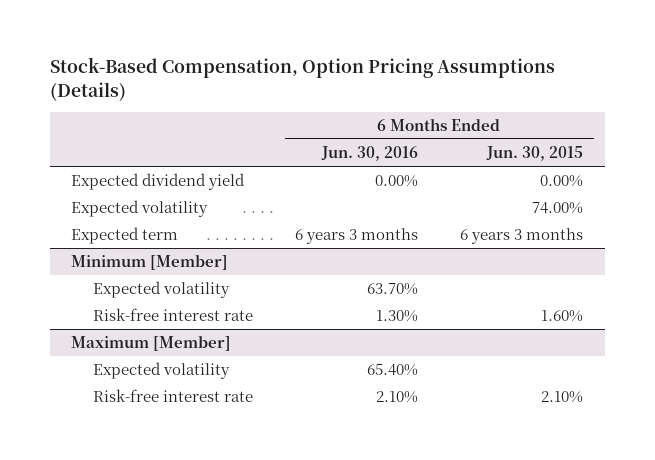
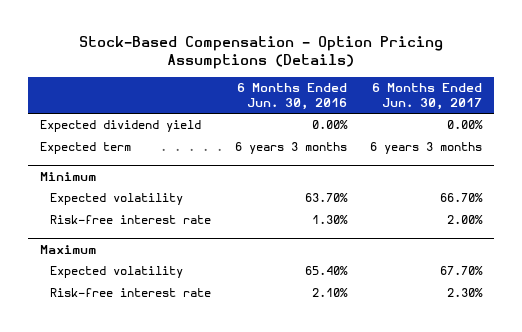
- Stock-Based Compensation, Option Pricing Assumptions (Details)
+ Stock-Based Compensation - Option Pricing Assumptions (Details)
- | 6 Months Ended Jun. 30, 2016 | 6 Months Ended Jun. 30, 2015
+ | 6 Months Ended Jun. 30, 2016 | 6 Months Ended Jun. 30, 2017
- Expected volatility | | 74.00%
- Minimum [Member]
+ Minimum
- Maximum [Member]
+ Maximum

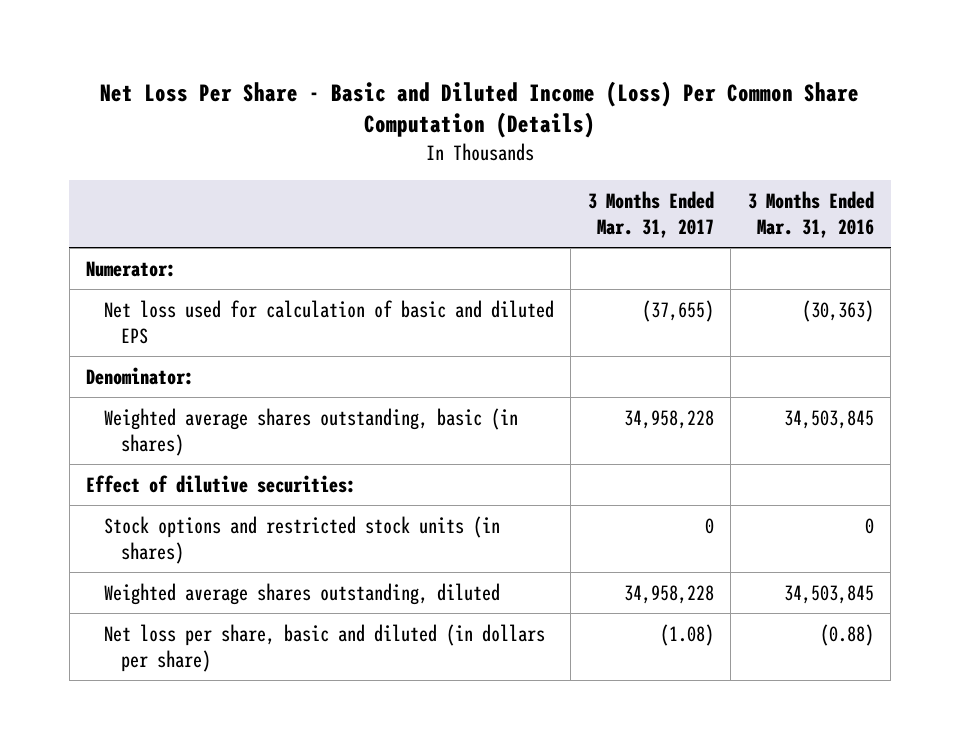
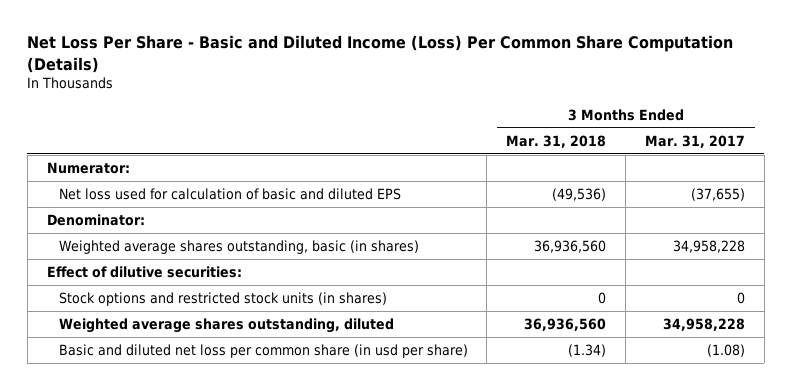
- | 3 Months Ended Mar. 31, 2017 | 3 Months Ended Mar. 31, 2016
+ | 3 Months Ended Mar. 31, 2018 | 3 Months Ended Mar. 31, 2017
- Net loss per share, basic and diluted (in dollars per share) | (1.08) | (0.88)
+ Basic and diluted net loss per common share (in usd per share) | (1.34) | (1.08)

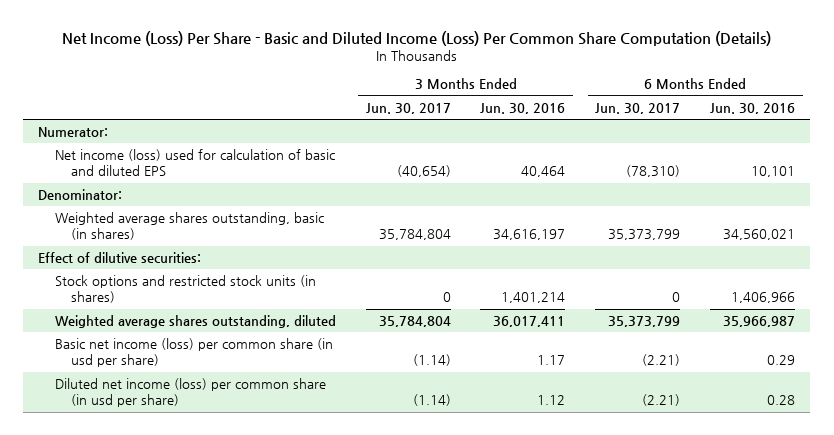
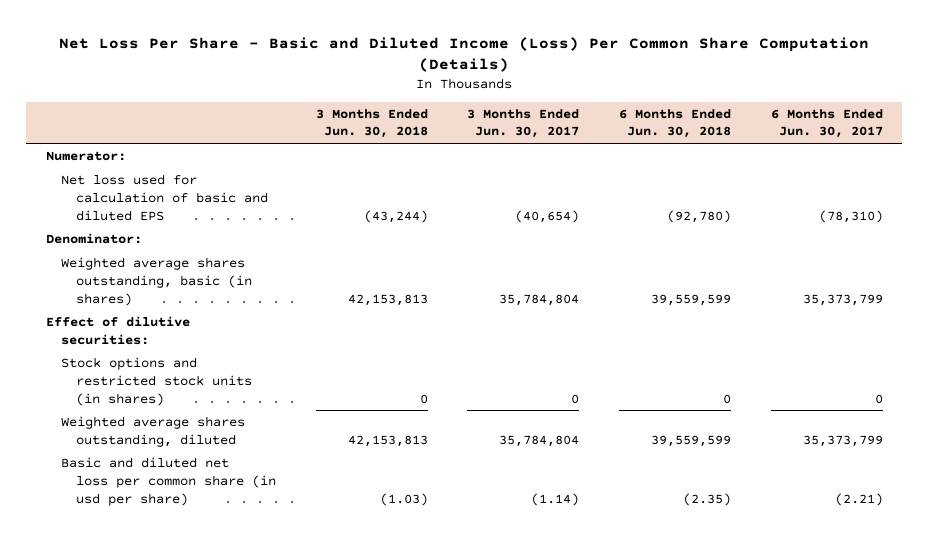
- Net Income (Loss) Per Share - Basic and Diluted Income (Loss) Per Common Share Computation (Details)
+ Net Loss Per Share - Basic and Diluted Income (Loss) Per Common Share Computation (Details)
- | 3 Months Ended Jun. 30, 2017 | 3 Months Ended Jun. 30, 2016 | 6 Months Ended Jun. 30, 2017 | 6 Months Ended Jun. 30, 2016
+ | 3 Months Ended Jun. 30, 2018 | 3 Months Ended Jun. 30, 2017 | 6 Months Ended Jun. 30, 2018 | 6 Months Ended Jun. 30, 2017
- Net income (loss) used for calculation of basic and diluted EPS | (40,654) | 40,464 | (78,310) | 10,101
+ Net loss used for calculation of basic and diluted EPS | (43,244) | (40,654) | (92,780) | (78,310)
- Basic net income (loss) per common share (in usd per share) | (1.14) | 1.17 | (2.21) | 0.29
- Diluted net income (loss) per common share (in usd per share) | (1.14) | 1.12 | (2.21) | 0.28
+ Basic and diluted net loss per common share (in usd per share) | (1.03) | (1.14) | (2.35) | (2.21)

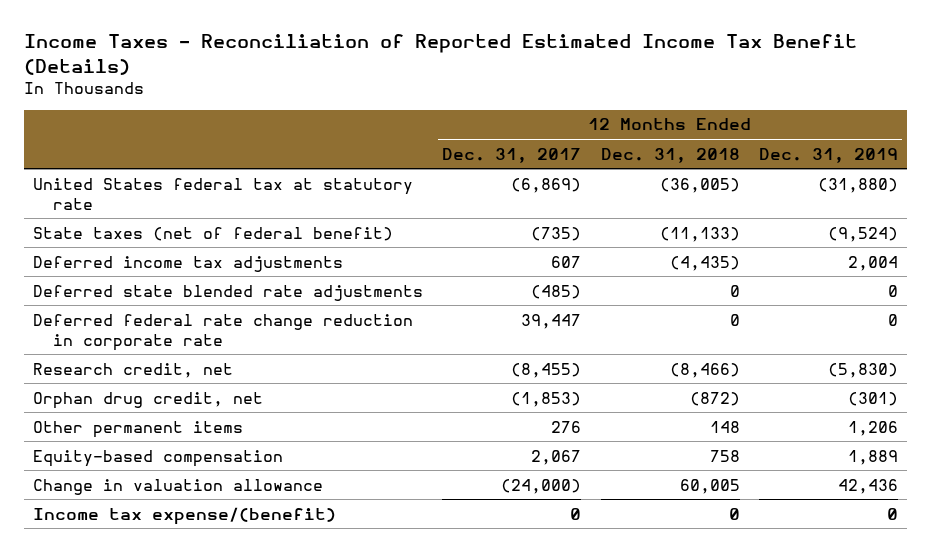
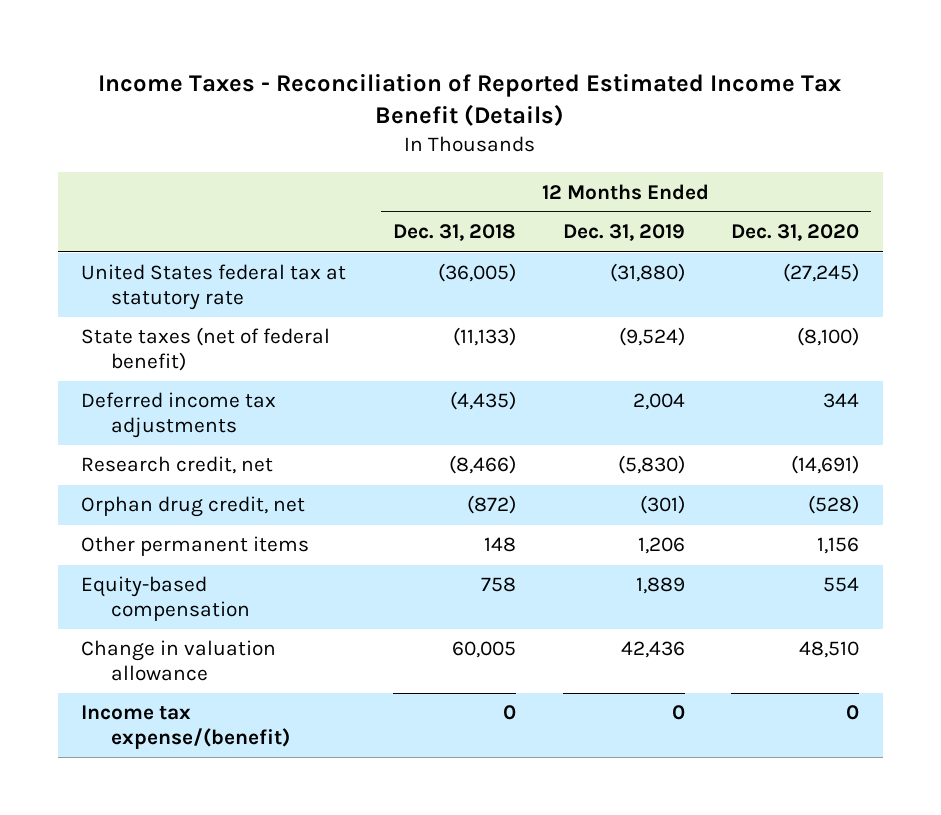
- | 12 Months Ended Dec. 31, 2017 | 12 Months Ended Dec. 31, 2018 | 12 Months Ended Dec. 31, 2019
+ | 12 Months Ended Dec. 31, 2018 | 12 Months Ended Dec. 31, 2019 | 12 Months Ended Dec. 31, 2020
- Deferred state blended rate adjustments | (485) | 0 | 0
- Deferred federal rate change reduction in corporate rate | 39,447 | 0 | 0

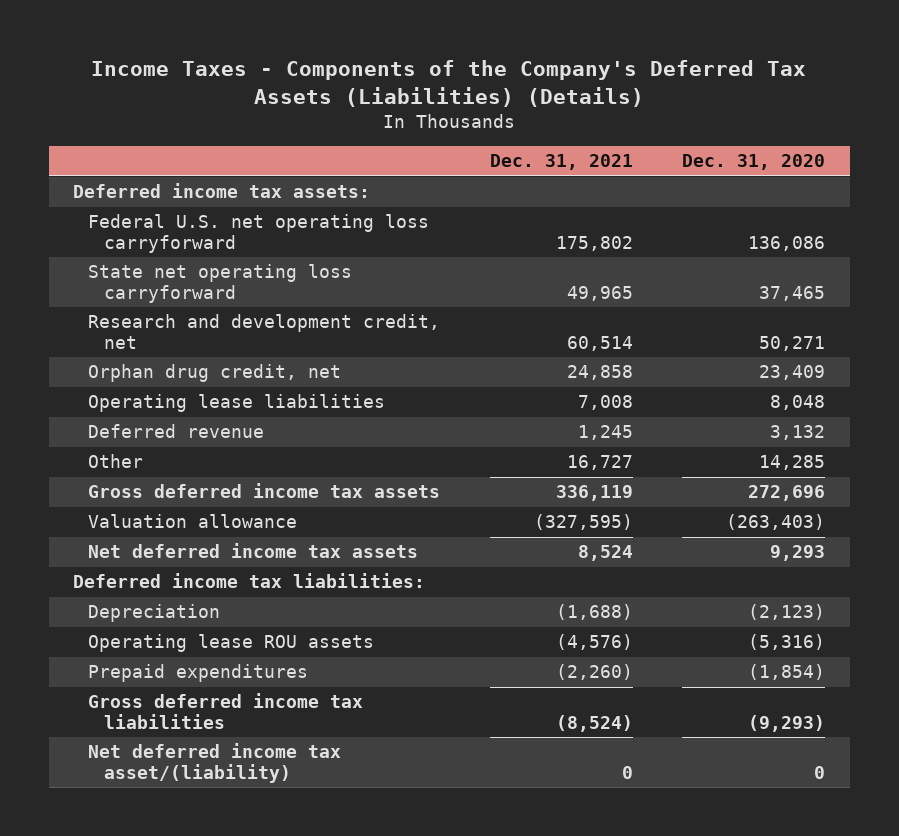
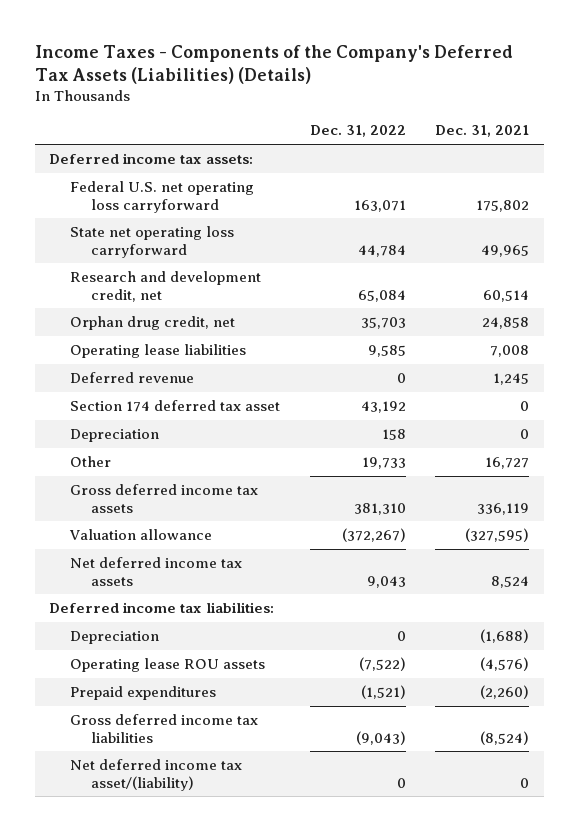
- | Dec. 31, 2021 | Dec. 31, 2020
+ | Dec. 31, 2022 | Dec. 31, 2021
+ Section 174 deferred tax asset | 43,192 | 0
+ Depreciation | 158 | 0

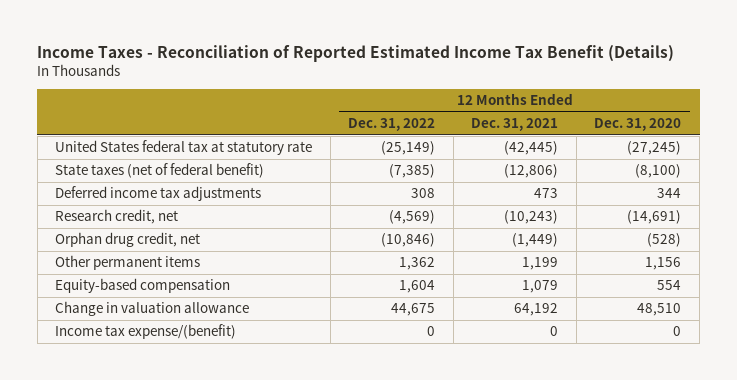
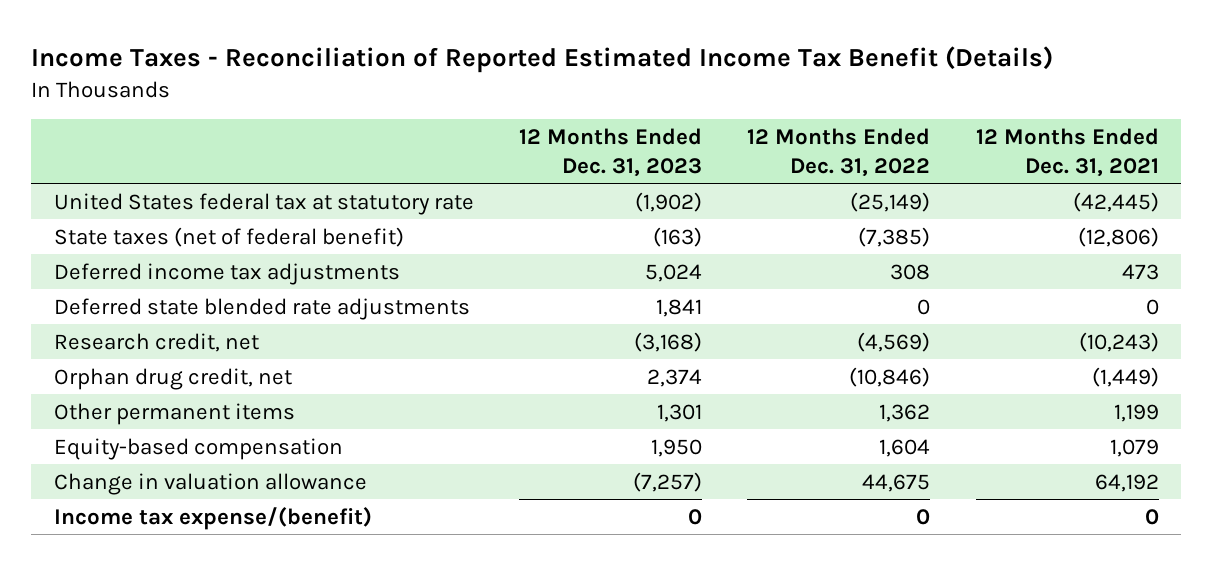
- | 12 Months Ended Dec. 31, 2022 | 12 Months Ended Dec. 31, 2021 | 12 Months Ended Dec. 31, 2020
+ | 12 Months Ended Dec. 31, 2023 | 12 Months Ended Dec. 31, 2022 | 12 Months Ended Dec. 31, 2021
+ Deferred state blended rate adjustments | 1,841 | 0 | 0

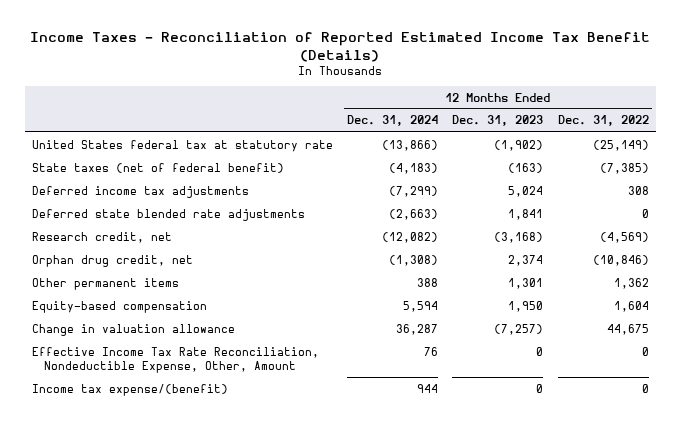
- | 12 Months Ended Dec. 31, 2023 | 12 Months Ended Dec. 31, 2022 | 12 Months Ended Dec. 31, 2021
+ | 12 Months Ended Dec. 31, 2024 | 12 Months Ended Dec. 31, 2023 | 12 Months Ended Dec. 31, 2022
+ Effective Income Tax Rate Reconciliation, Nondeductible Expense, Other, Amount | 76 | 0 | 0

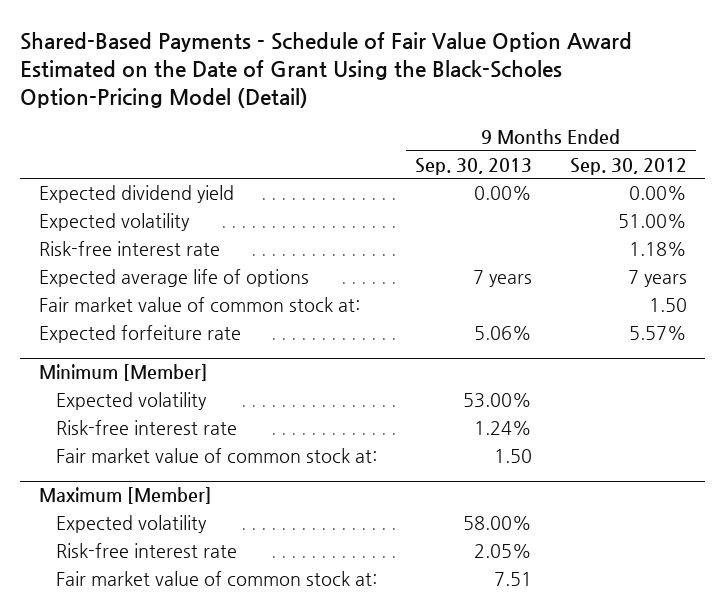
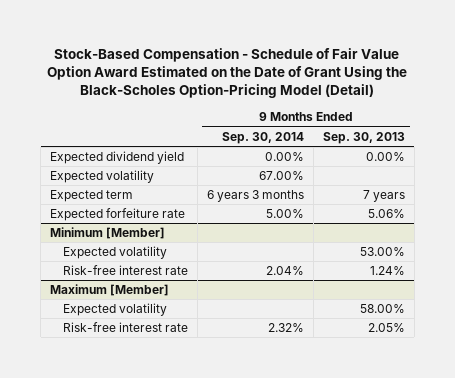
- Shared-Based Payments - Schedule of Fair Value Option Award Estimated on the Date of Grant Using the Black-Scholes Option-Pricing Model (Detail)
+ Stock-Based Compensation - Schedule of Fair Value Option Award Estimated on the Date of Grant Using the Black-Scholes Option-Pricing Model (Detail)
- | 9 Months Ended Sep. 30, 2013 | 9 Months Ended Sep. 30, 2012
+ | 9 Months Ended Sep. 30, 2014 | 9 Months Ended Sep. 30, 2013
- Risk-free interest rate | | 1.18%
- Expected average life of options | 7 years | 7 years
- Fair market value of common stock at: | | 1.50
+ Expected term | 6 years 3 months | 7 years
@ Minimum [Member]
- Fair market value of common stock at: | 1.50 |
@ Maximum [Member]
- Fair market value of common stock at: | 7.51 |

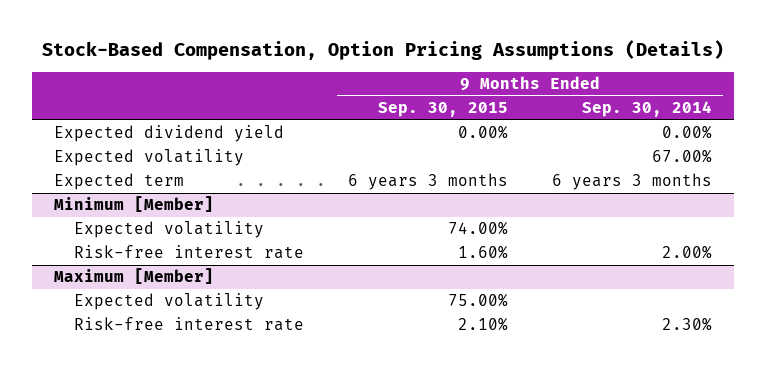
- Stock-Based Compensation - Schedule of Fair Value Option Award Estimated on the Date of Grant Using the Black-Scholes Option-Pricing Model (Detail)
+ Stock-Based Compensation, Option Pricing Assumptions (Details)
- | 9 Months Ended Sep. 30, 2014 | 9 Months Ended Sep. 30, 2013
+ | 9 Months Ended Sep. 30, 2015 | 9 Months Ended Sep. 30, 2014
- Expected forfeiture rate | 5.00% | 5.06%
@ Minimum [Member]
- Risk-free interest rate | 2.04% | 1.24%
+ Risk-free interest rate | 1.60% | 2.00%
@ Maximum [Member]
- Risk-free interest rate | 2.32% | 2.05%
+ Risk-free interest rate | 2.10% | 2.30%

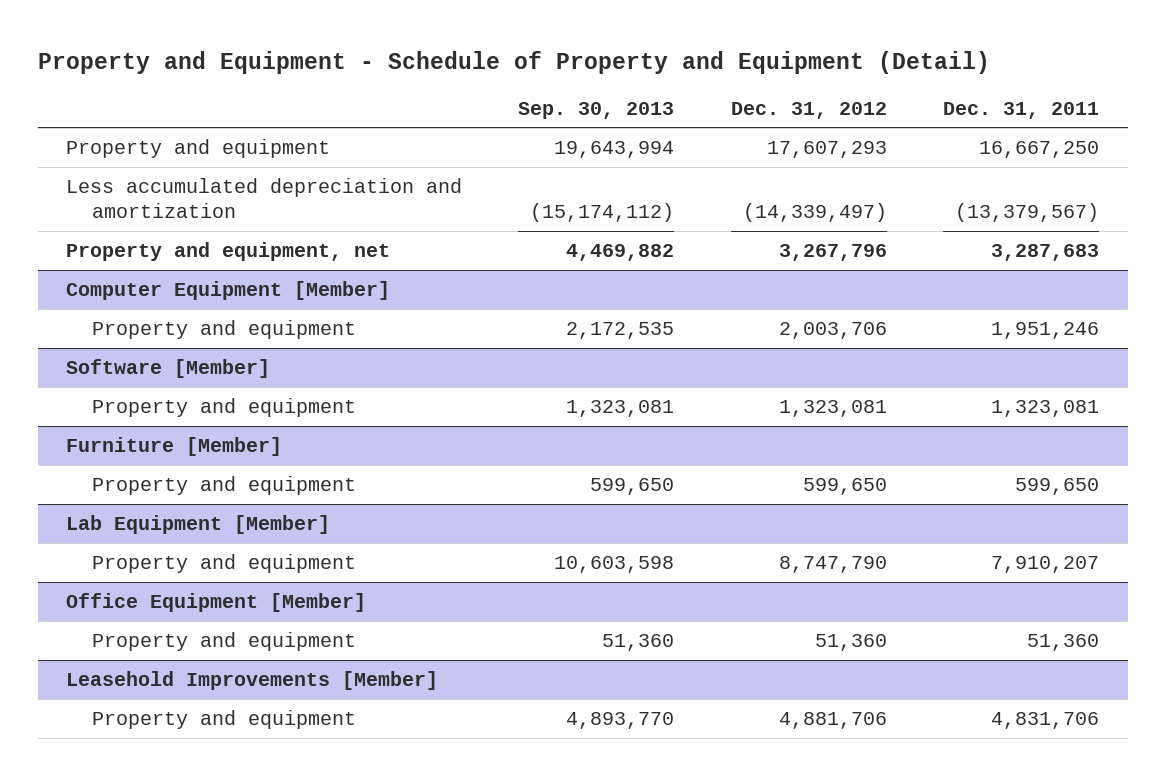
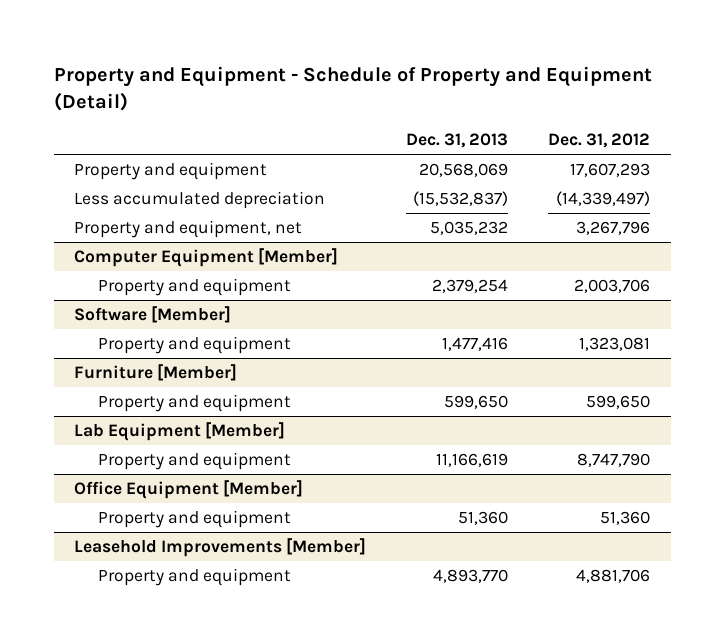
- | Sep. 30, 2013 | Dec. 31, 2012 | Dec. 31, 2011
+ | Dec. 31, 2013 | Dec. 31, 2012
- Less accumulated depreciation and amortization | (15,174,112) | (14,339,497) | (13,379,567)
+ Less accumulated depreciation | (15,532,837) | (14,339,497)

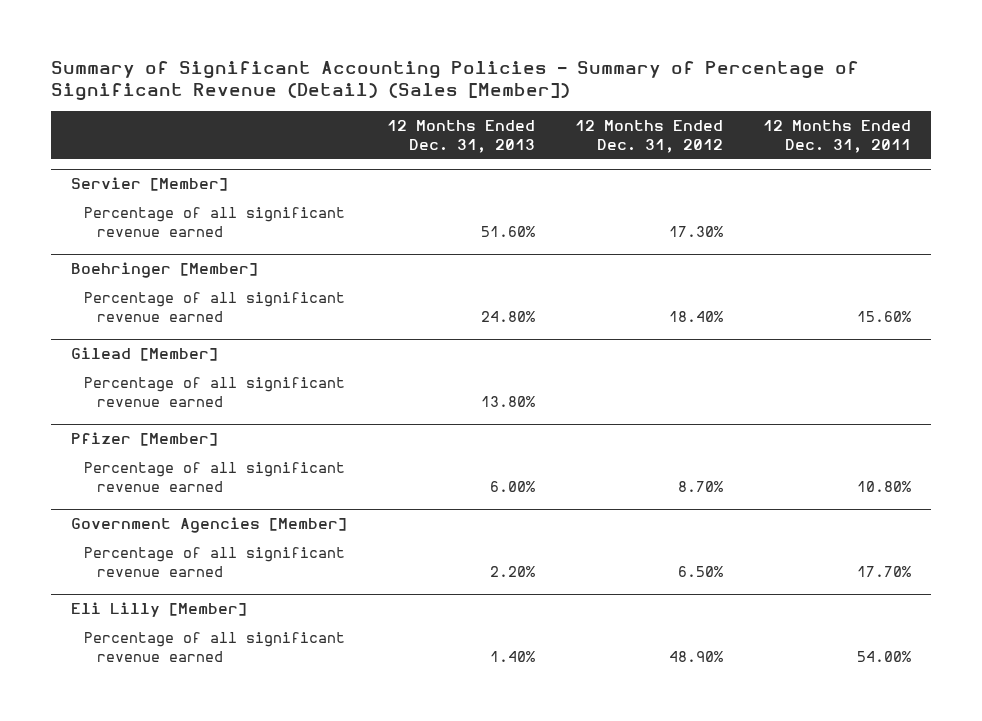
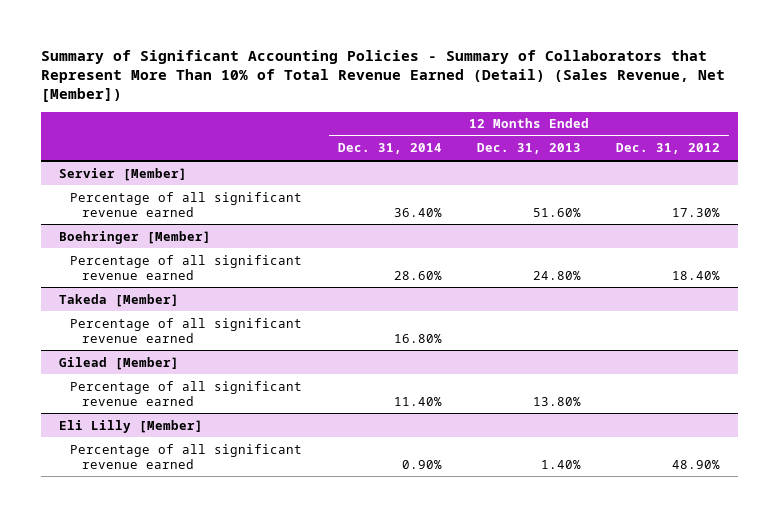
- Summary of Significant Accounting Policies - Summary of Percentage of Significant Revenue (Detail) (Sales [Member])
+ Summary of Significant Accounting Policies - Summary of Collaborators that Represent More Than 10% of Total Revenue Earned (Detail) (Sales Revenue, Net [Member])
- | 12 Months Ended Dec. 31, 2013 | 12 Months Ended Dec. 31, 2012 | 12 Months Ended Dec. 31, 2011
+ | 12 Months Ended Dec. 31, 2014 | 12 Months Ended Dec. 31, 2013 | 12 Months Ended Dec. 31, 2012
+ Takeda [Member]
+ Percentage of all significant revenue earned | 16.80% | |
- Pfizer [Member]
- Percentage of all significant revenue earned | 6.00% | 8.70% | 10.80%
- Government Agencies [Member]
- Percentage of all significant revenue earned | 2.20% | 6.50% | 17.70%

